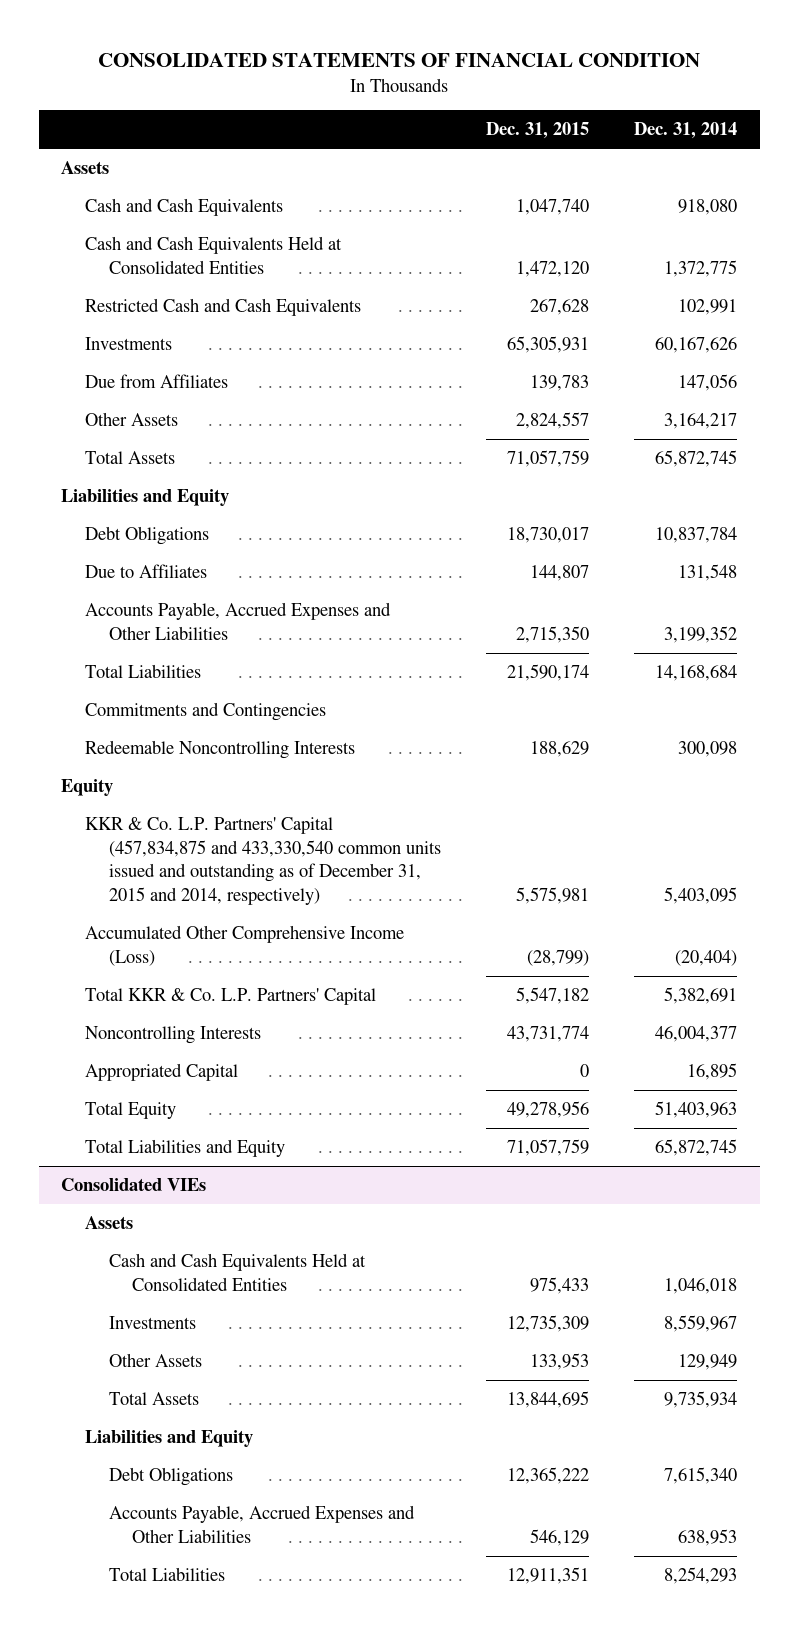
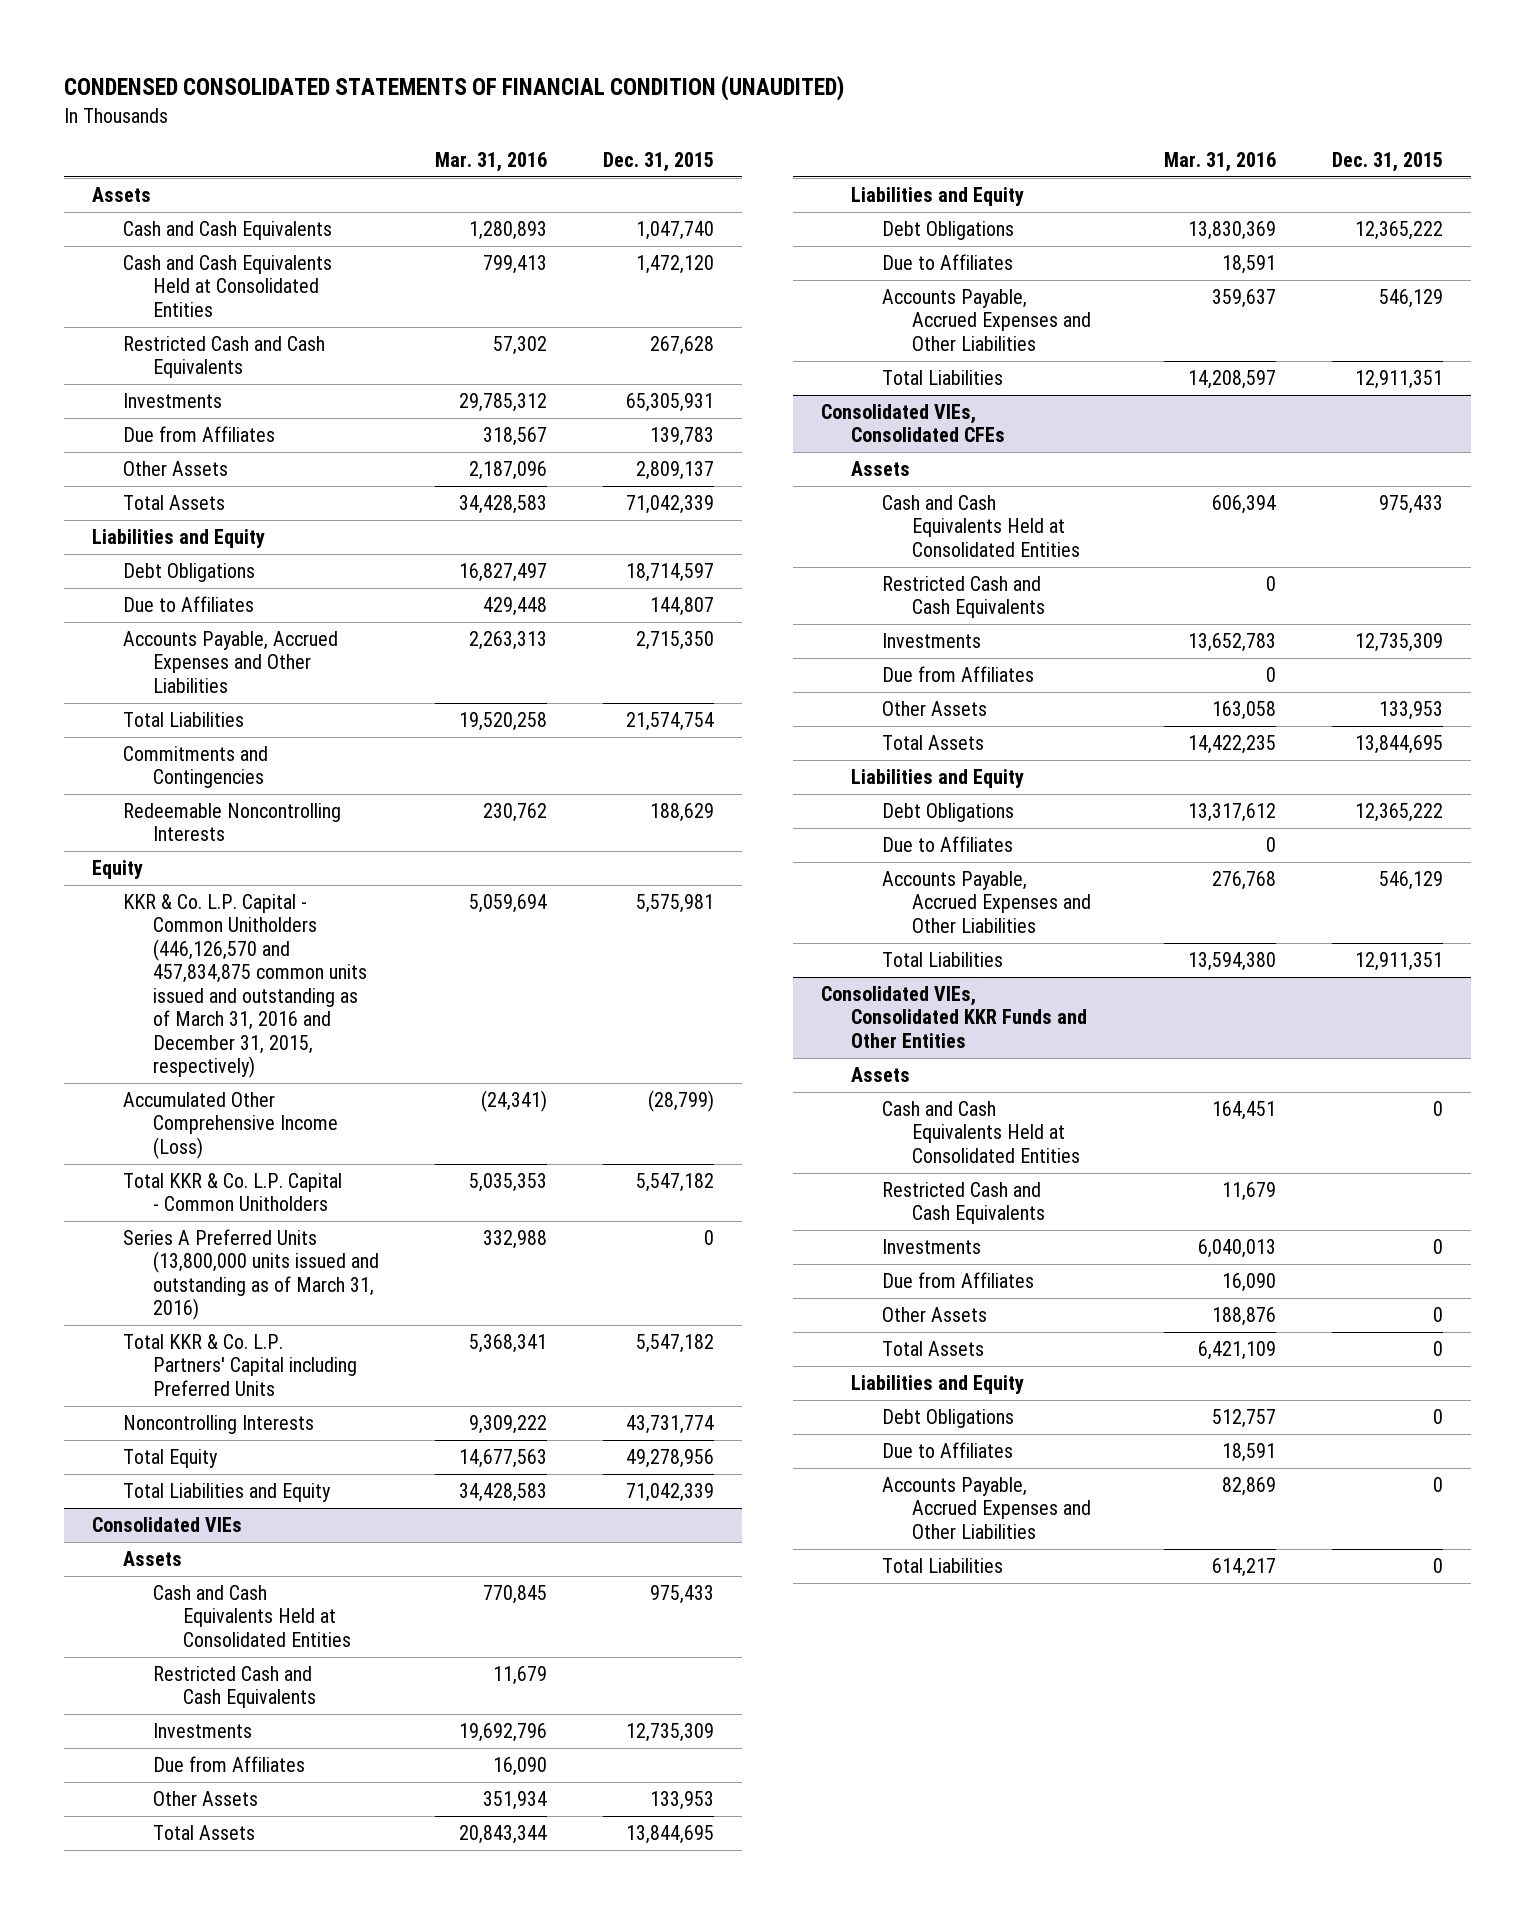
- CONSOLIDATED STATEMENTS OF FINANCIAL CONDITION
+ CONDENSED CONSOLIDATED STATEMENTS OF FINANCIAL CONDITION (UNAUDITED)
- | Dec. 31, 2015 | Dec. 31, 2014
+ | Mar. 31, 2016 | Dec. 31, 2015
- Other Assets | 2,824,557 | 3,164,217
- Total Assets | 71,057,759 | 65,872,745
+ Other Assets | 2,187,096 | 2,809,137
+ Total Assets | 34,428,583 | 71,042,339
- Debt Obligations | 18,730,017 | 10,837,784
+ Debt Obligations | 16,827,497 | 18,714,597
- Total Liabilities | 21,590,174 | 14,168,684
+ Total Liabilities | 19,520,258 | 21,574,754
- KKR & Co. L.P. Partners' Capital (457,834,875 and 433,330,540 common units issued and outstanding as of December 31, 2015 and 2014, respectively) | 5,575,981 | 5,403,095
+ KKR & Co. L.P. Capital - Common Unitholders (446,126,570 and 457,834,875 common units issued and outstanding as of March 31, 2016 and December 31, 2015, respectively) | 5,059,694 | 5,575,981
- Total KKR & Co. L.P. Partners' Capital | 5,547,182 | 5,382,691
+ Total KKR & Co. L.P. Capital - Common Unitholders | 5,035,353 | 5,547,182
+ Series A Preferred Units (13,800,000 units issued and outstanding as of March 31, 2016) | 332,988 | 0
+ Total KKR & Co. L.P. Partners' Capital including Preferred Units | 5,368,341 | 5,547,182
- Appropriated Capital | 0 | 16,895
- Total Liabilities and Equity | 71,057,759 | 65,872,745
+ Total Liabilities and Equity | 34,428,583 | 71,042,339
@ Consolidated VIEs
+ Restricted Cash and Cash Equivalents | 11,679 |
+ Due from Affiliates | 16,090 |
+ Due to Affiliates | 18,591 |
+ Consolidated VIEs, Consolidated CFEs
+ Assets
+ Cash and Cash Equivalents Held at Consolidated Entities | 606,394 | 975,433
+ Restricted Cash and Cash Equivalents | 0 |
+ Investments | 13,652,783 | 12,735,309
+ Due from Affiliates | 0 |
+ Other Assets | 163,058 | 133,953
+ Total Assets | 14,422,235 | 13,844,695
+ Liabilities and Equity
+ Debt Obligations | 13,317,612 | 12,365,222
+ Due to Affiliates | 0 |
+ Accounts Payable, Accrued Expenses and Other Liabilities | 276,768 | 546,129
+ Total Liabilities | 13,594,380 | 12,911,351
+ Consolidated VIEs, Consolidated KKR Funds and Other Entities
+ Assets
+ Cash and Cash Equivalents Held at Consolidated Entities | 164,451 | 0
+ Restricted Cash and Cash Equivalents | 11,679 |
+ Investments | 6,040,013 | 0
+ Due from Affiliates | 16,090 |
+ Other Assets | 188,876 | 0
+ Total Assets | 6,421,109 | 0
+ Liabilities and Equity
+ Debt Obligations | 512,757 | 0
+ Due to Affiliates | 18,591 |
+ Accounts Payable, Accrued Expenses and Other Liabilities | 82,869 | 0
+ Total Liabilities | 614,217 | 0

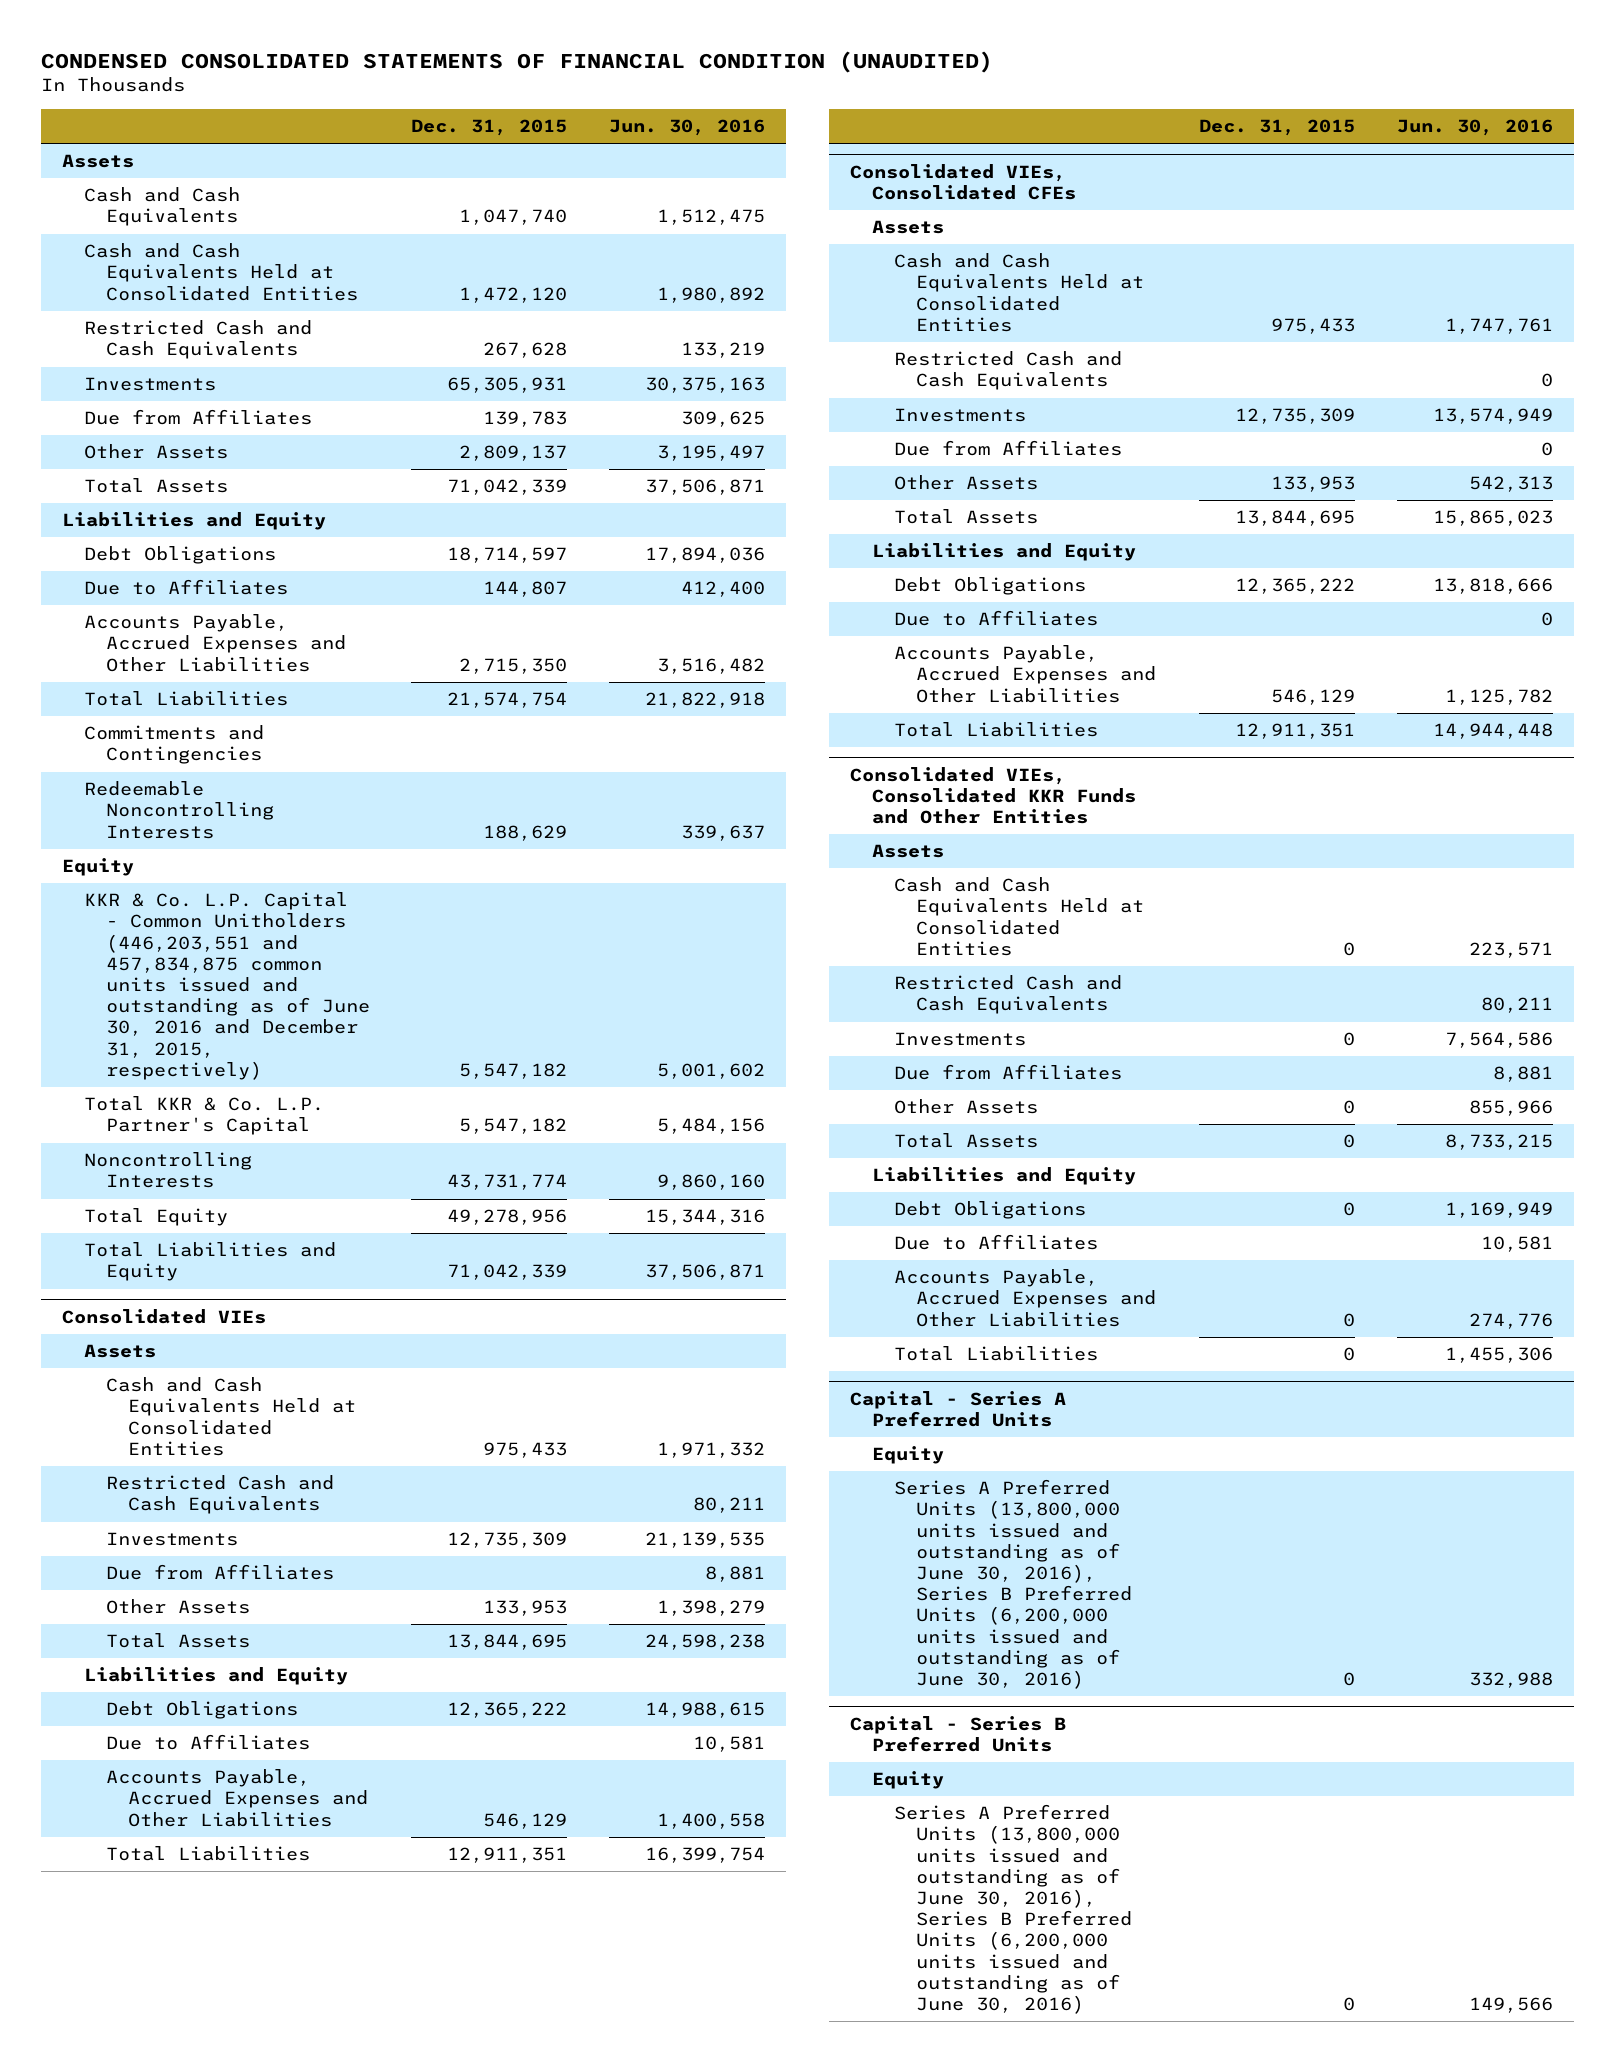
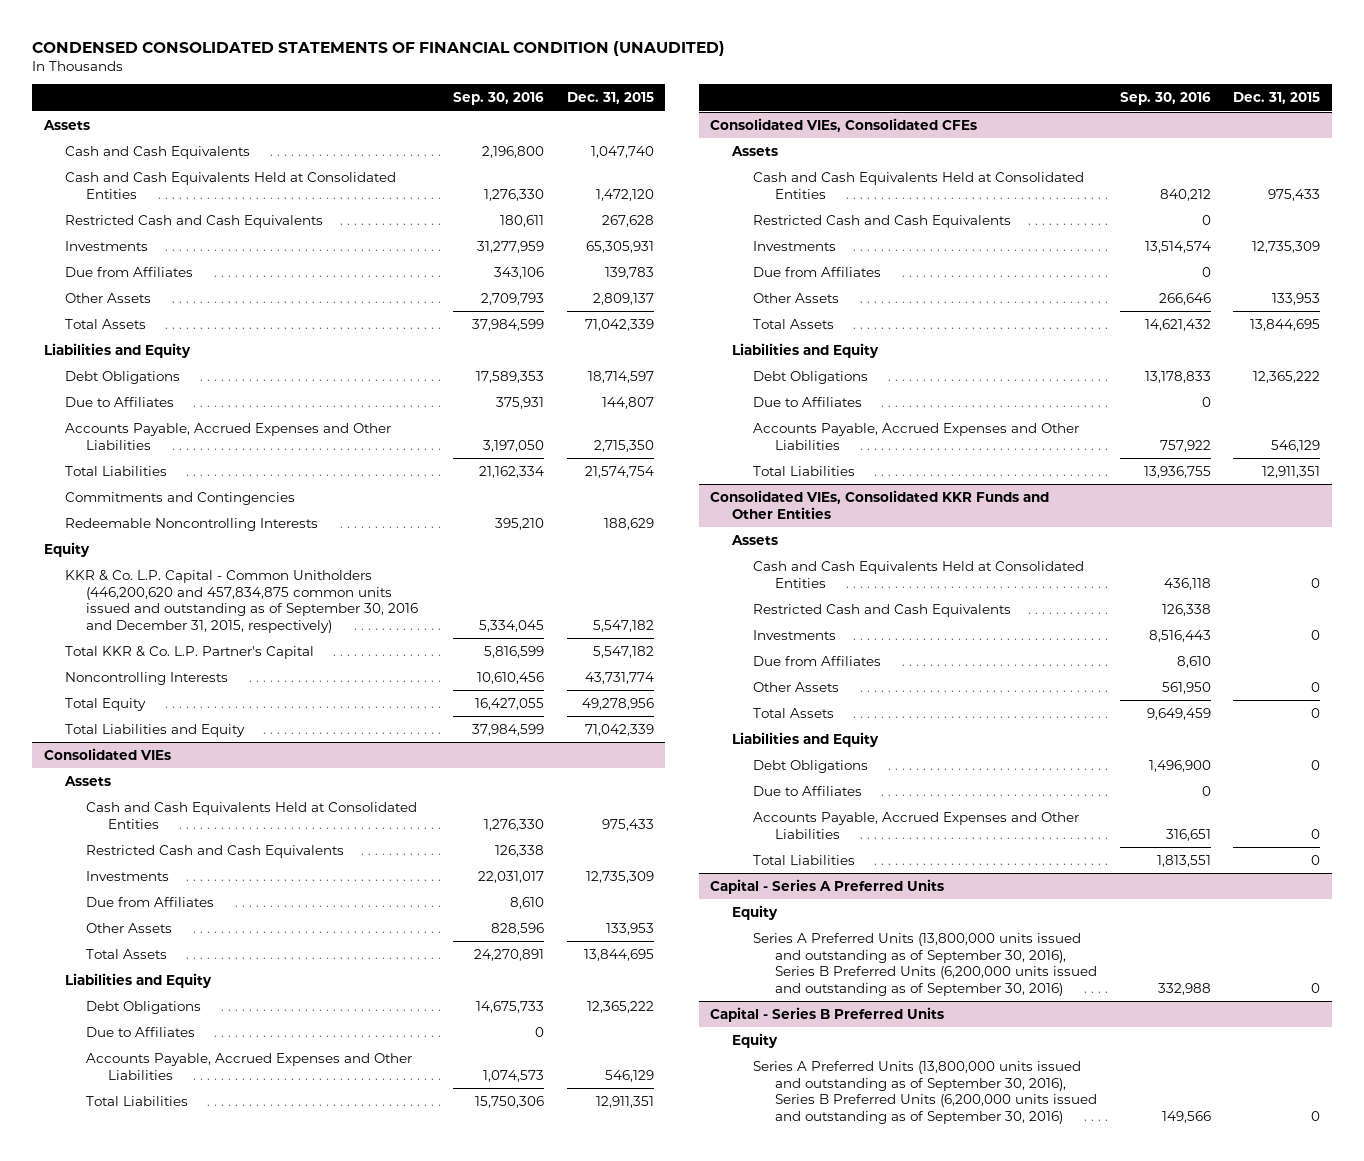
- | Dec. 31, 2015 | Jun. 30, 2016
+ | Sep. 30, 2016 | Dec. 31, 2015
- KKR & Co. L.P. Capital - Common Unitholders (446,203,551 and 457,834,875 common units issued and outstanding as of June 30, 2016 and December 31, 2015, respectively) | 5,547,182 | 5,001,602
+ KKR & Co. L.P. Capital - Common Unitholders (446,200,620 and 457,834,875 common units issued and outstanding as of September 30, 2016 and December 31, 2015, respectively) | 5,334,045 | 5,547,182
@ Capital - Series A Preferred Units
- Series A Preferred Units (13,800,000 units issued and outstanding as of June 30, 2016), Series B Preferred Units (6,200,000 units issued and outstanding as of June 30, 2016) | 0 | 332,988
+ Series A Preferred Units (13,800,000 units issued and outstanding as of September 30, 2016), Series B Preferred Units (6,200,000 units issued and outstanding as of September 30, 2016) | 332,988 | 0
@ Capital - Series B Preferred Units
- Series A Preferred Units (13,800,000 units issued and outstanding as of June 30, 2016), Series B Preferred Units (6,200,000 units issued and outstanding as of June 30, 2016) | 0 | 149,566
+ Series A Preferred Units (13,800,000 units issued and outstanding as of September 30, 2016), Series B Preferred Units (6,200,000 units issued and outstanding as of September 30, 2016) | 149,566 | 0

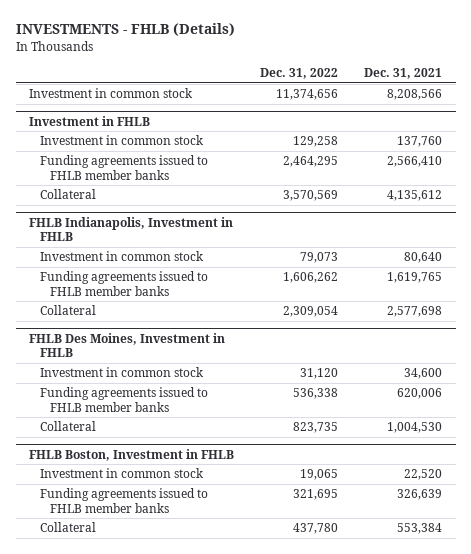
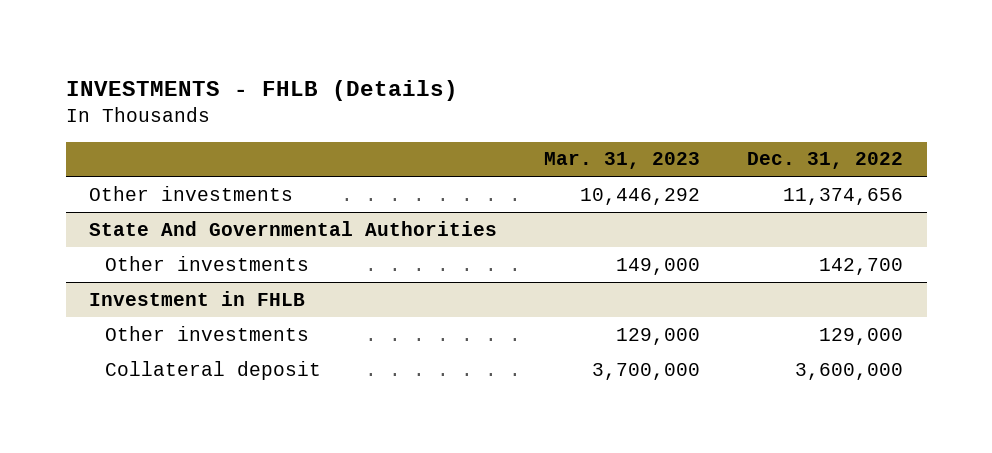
- | Dec. 31, 2022 | Dec. 31, 2021
+ | Mar. 31, 2023 | Dec. 31, 2022
- Investment in common stock | 11,374,656 | 8,208,566
+ Other investments | 10,446,292 | 11,374,656
+ State And Governmental Authorities
+ Other investments | 149,000 | 142,700
@ Investment in FHLB
- Investment in common stock | 129,258 | 137,760
- Funding agreements issued to FHLB member banks | 2,464,295 | 2,566,410
- Collateral | 3,570,569 | 4,135,612
- FHLB Indianapolis, Investment in FHLB
- Investment in common stock | 79,073 | 80,640
- Funding agreements issued to FHLB member banks | 1,606,262 | 1,619,765
- Collateral | 2,309,054 | 2,577,698
- FHLB Des Moines, Investment in FHLB
- Investment in common stock | 31,120 | 34,600
- Funding agreements issued to FHLB member banks | 536,338 | 620,006
- Collateral | 823,735 | 1,004,530
- FHLB Boston, Investment in FHLB
- Investment in common stock | 19,065 | 22,520
- Funding agreements issued to FHLB member banks | 321,695 | 326,639
- Collateral | 437,780 | 553,384
@ Investment in FHLB
+ Other investments | 129,000 | 129,000
+ Collateral deposit | 3,700,000 | 3,600,000

